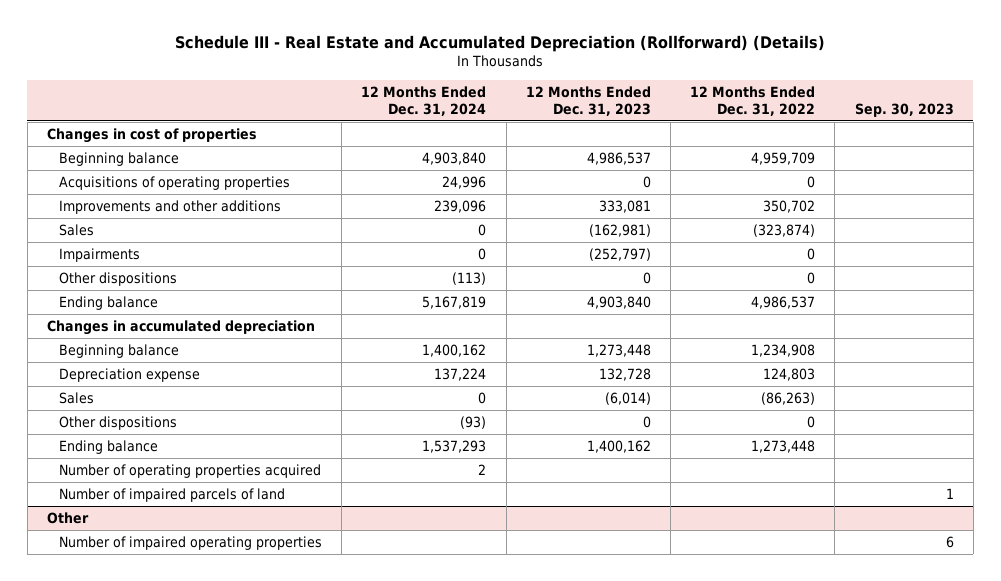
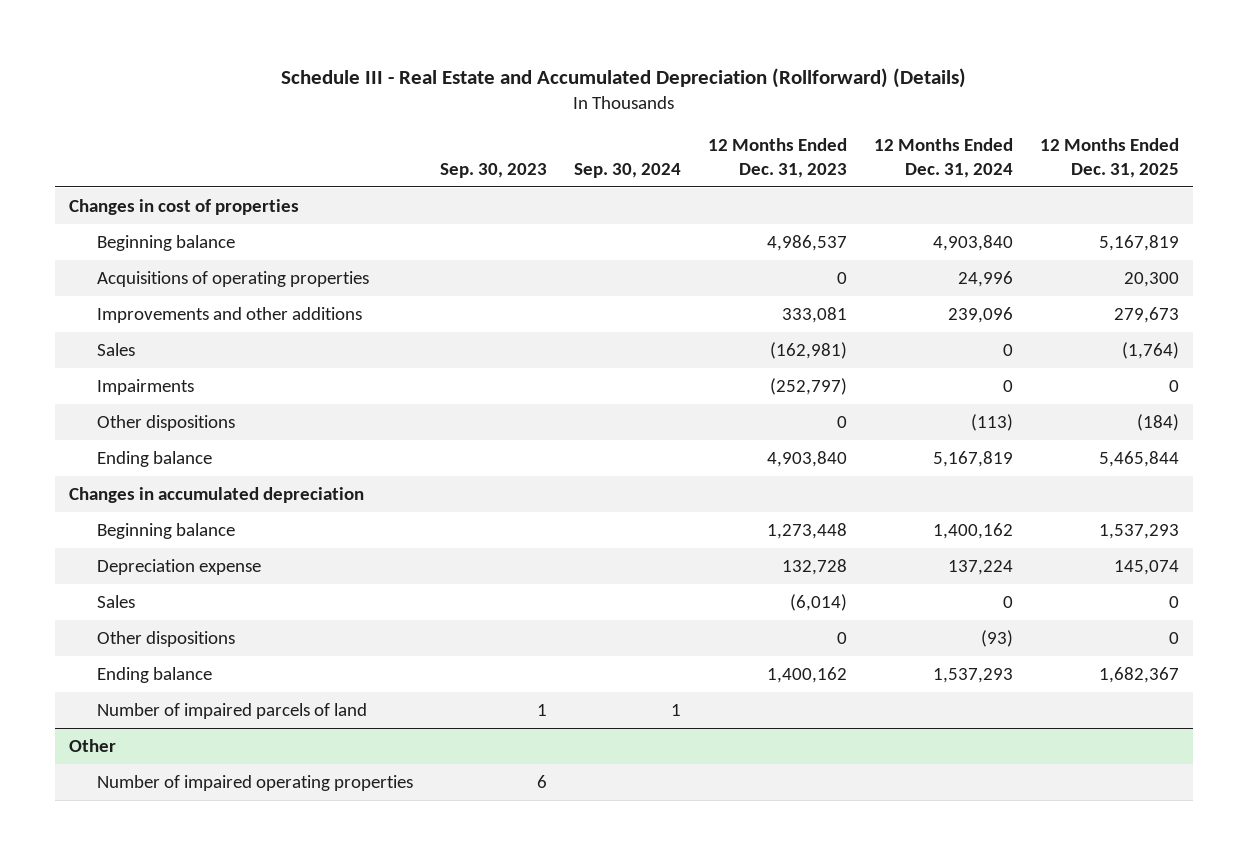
- | 12 Months Ended Dec. 31, 2024 | 12 Months Ended Dec. 31, 2023 | 12 Months Ended Dec. 31, 2022 | Sep. 30, 2023
+ | Sep. 30, 2023 | Sep. 30, 2024 | 12 Months Ended Dec. 31, 2023 | 12 Months Ended Dec. 31, 2024 | 12 Months Ended Dec. 31, 2025
- Number of operating properties acquired | 2 | | |

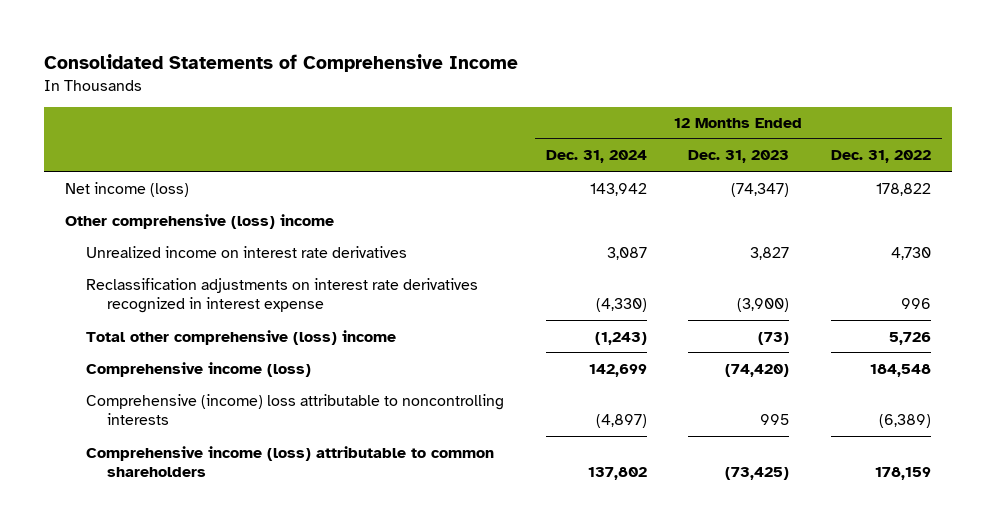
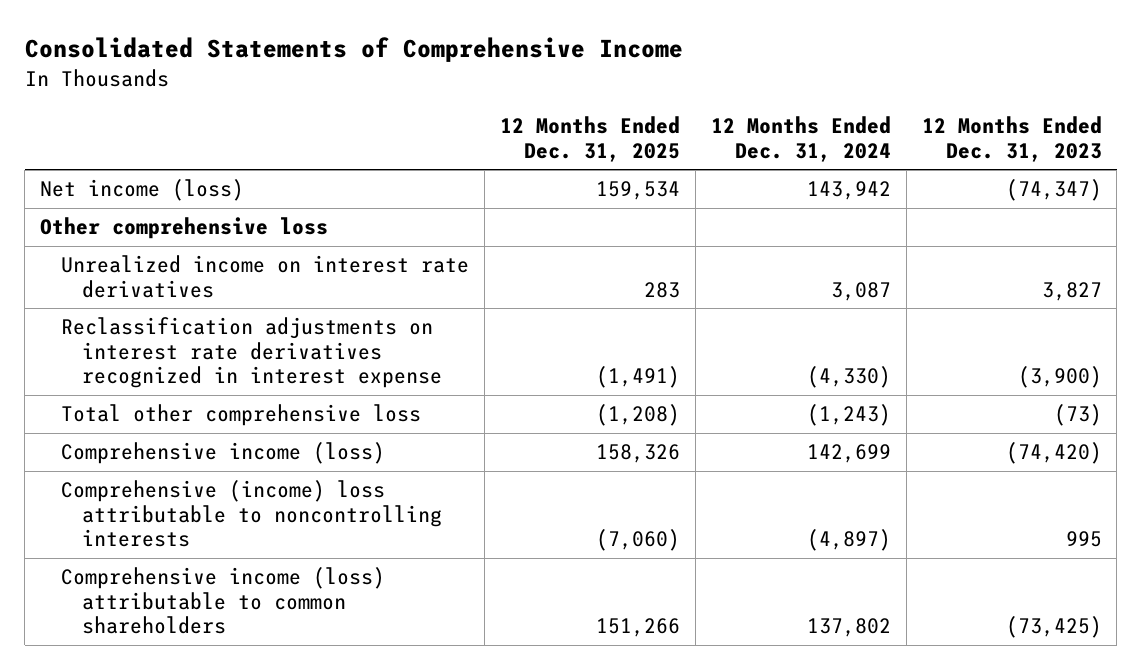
- | 12 Months Ended Dec. 31, 2024 | 12 Months Ended Dec. 31, 2023 | 12 Months Ended Dec. 31, 2022
+ | 12 Months Ended Dec. 31, 2025 | 12 Months Ended Dec. 31, 2024 | 12 Months Ended Dec. 31, 2023
- Other comprehensive (loss) income
+ Other comprehensive loss
- Total other comprehensive (loss) income | (1,243) | (73) | 5,726
+ Total other comprehensive loss | (1,208) | (1,243) | (73)

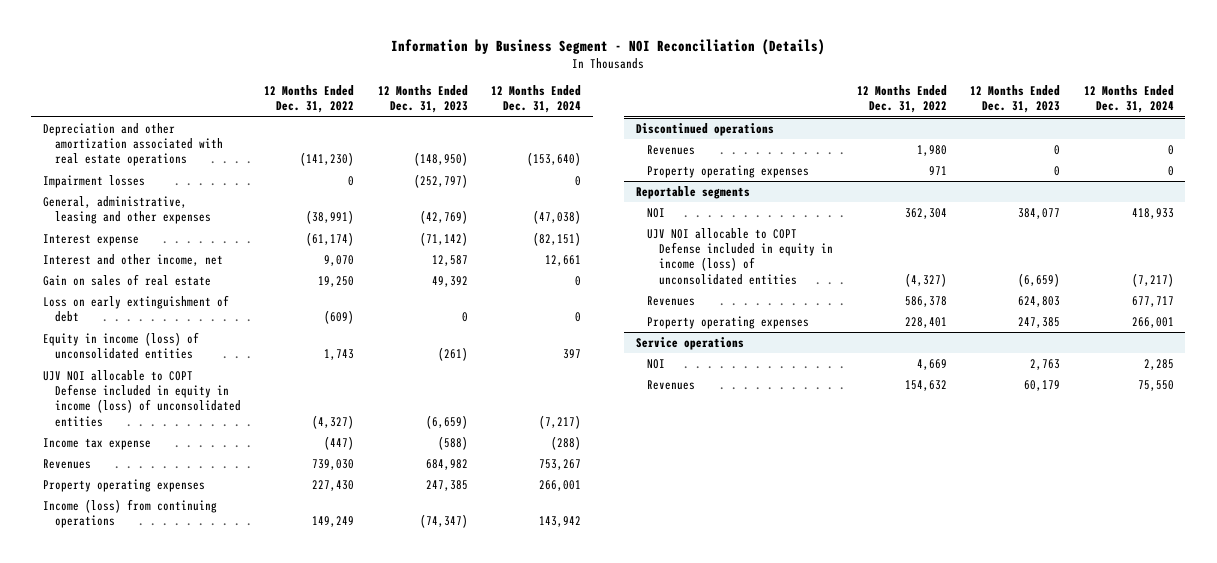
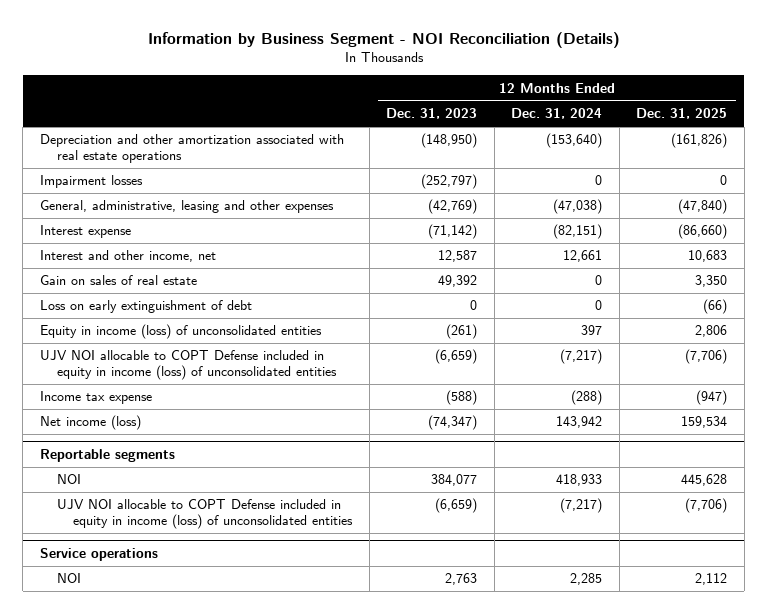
- | 12 Months Ended Dec. 31, 2022 | 12 Months Ended Dec. 31, 2023 | 12 Months Ended Dec. 31, 2024
+ | 12 Months Ended Dec. 31, 2023 | 12 Months Ended Dec. 31, 2024 | 12 Months Ended Dec. 31, 2025
- Revenues | 739,030 | 684,982 | 753,267
- Property operating expenses | 227,430 | 247,385 | 266,001
- Income (loss) from continuing operations | 149,249 | (74,347) | 143,942
- Discontinued operations
- Revenues | 1,980 | 0 | 0
- Property operating expenses | 971 | 0 | 0
+ Net income (loss) | (74,347) | 143,942 | 159,534
@ Reportable segments
- Revenues | 586,378 | 624,803 | 677,717
- Property operating expenses | 228,401 | 247,385 | 266,001
@ Service operations
- Revenues | 154,632 | 60,179 | 75,550

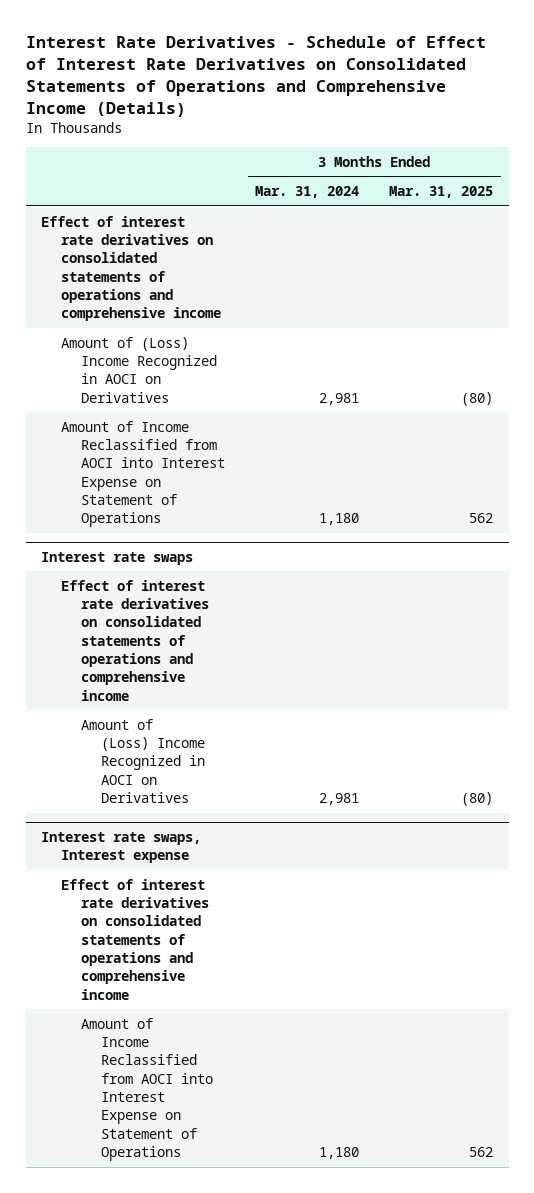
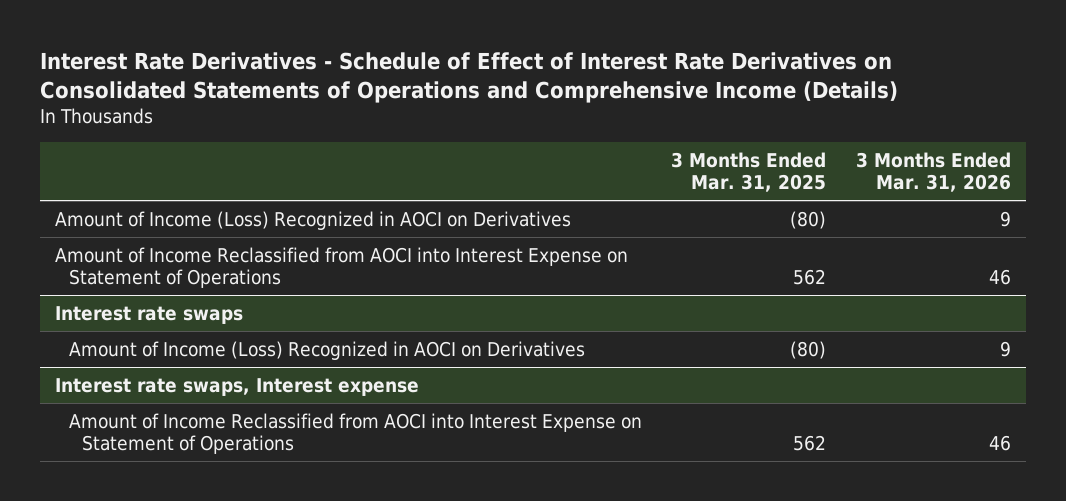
- | 3 Months Ended Mar. 31, 2024 | 3 Months Ended Mar. 31, 2025
+ | 3 Months Ended Mar. 31, 2025 | 3 Months Ended Mar. 31, 2026
- Effect of interest rate derivatives on consolidated statements of operations and comprehensive income
- Amount of (Loss) Income Recognized in AOCI on Derivatives | 2,981 | (80)
+ Amount of Income (Loss) Recognized in AOCI on Derivatives | (80) | 9
@ Interest rate swaps
- Effect of interest rate derivatives on consolidated statements of operations and comprehensive income
- Amount of (Loss) Income Recognized in AOCI on Derivatives | 2,981 | (80)
+ Amount of Income (Loss) Recognized in AOCI on Derivatives | (80) | 9
@ Interest rate swaps, Interest expense
- Effect of interest rate derivatives on consolidated statements of operations and comprehensive income

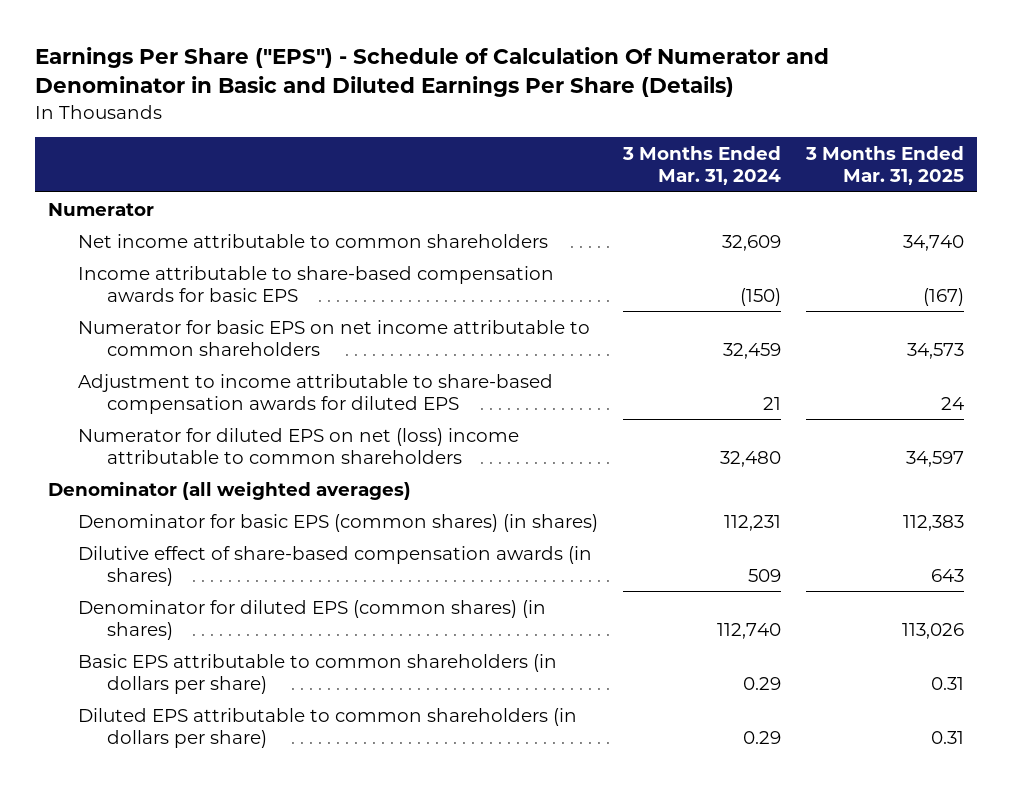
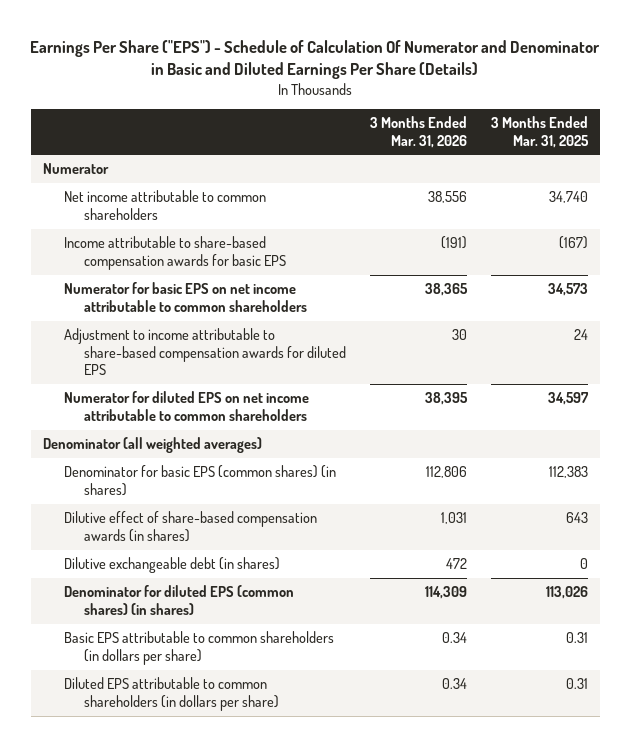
- | 3 Months Ended Mar. 31, 2024 | 3 Months Ended Mar. 31, 2025
+ | 3 Months Ended Mar. 31, 2026 | 3 Months Ended Mar. 31, 2025
- Numerator for diluted EPS on net (loss) income attributable to common shareholders | 32,480 | 34,597
+ Numerator for diluted EPS on net income attributable to common shareholders | 38,395 | 34,597
+ Dilutive exchangeable debt (in shares) | 472 | 0

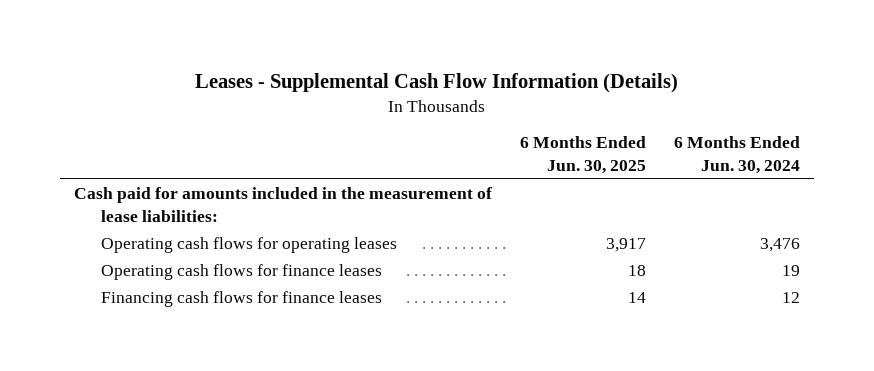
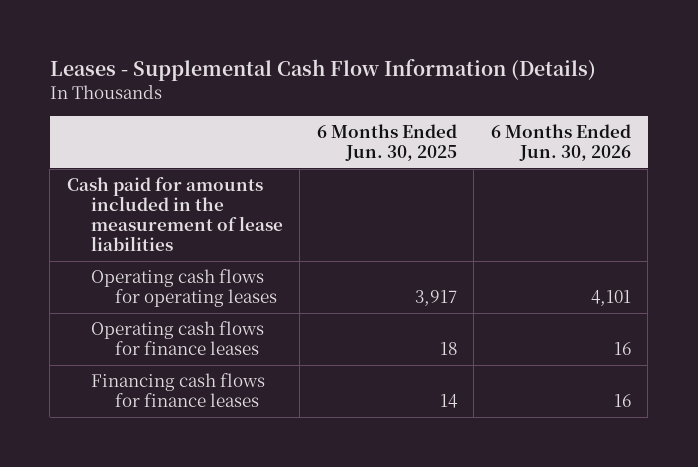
- | 6 Months Ended Jun. 30, 2025 | 6 Months Ended Jun. 30, 2024
+ | 6 Months Ended Jun. 30, 2025 | 6 Months Ended Jun. 30, 2026
- Cash paid for amounts included in the measurement of lease liabilities:
+ Cash paid for amounts included in the measurement of lease liabilities

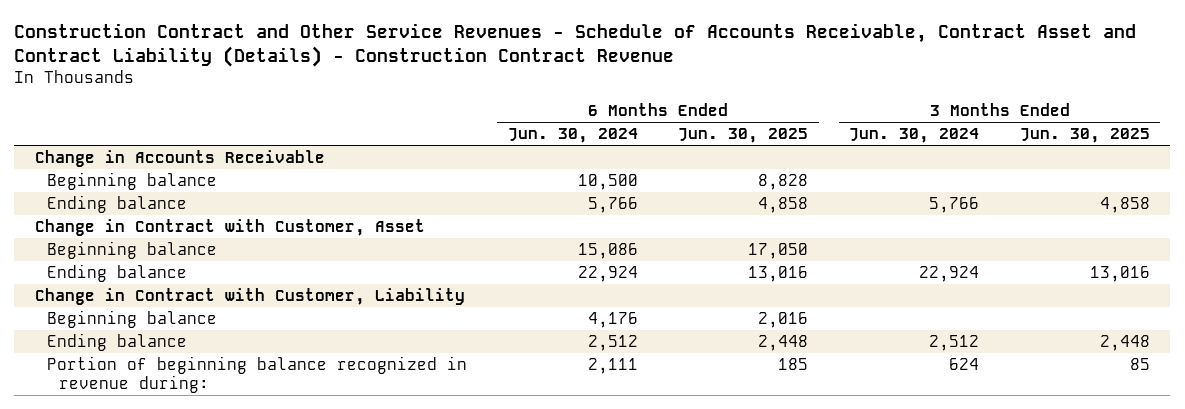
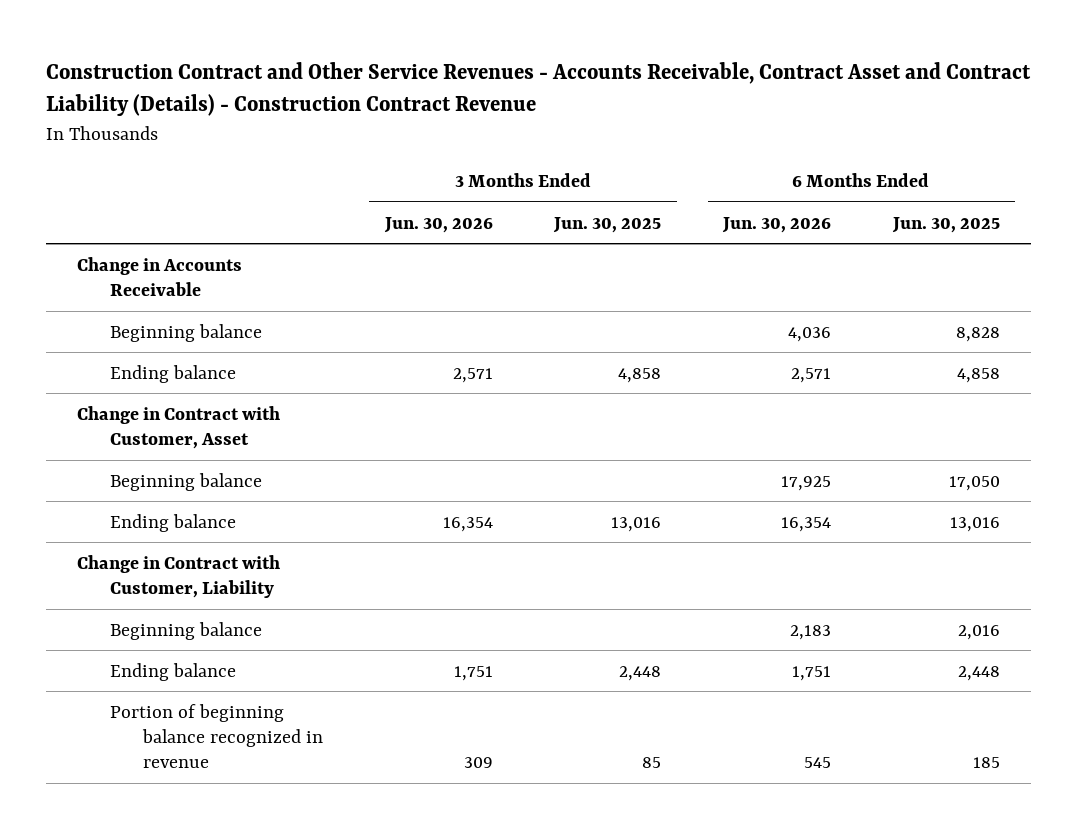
- Construction Contract and Other Service Revenues - Schedule of Accounts Receivable, Contract Asset and Contract Liability (Details) - Construction Contract Revenue
+ Construction Contract and Other Service Revenues - Accounts Receivable, Contract Asset and Contract Liability (Details) - Construction Contract Revenue
- | 6 Months Ended Jun. 30, 2024 | 6 Months Ended Jun. 30, 2025 | 3 Months Ended Jun. 30, 2024 | 3 Months Ended Jun. 30, 2025
+ | 3 Months Ended Jun. 30, 2026 | 3 Months Ended Jun. 30, 2025 | 6 Months Ended Jun. 30, 2026 | 6 Months Ended Jun. 30, 2025
- Portion of beginning balance recognized in revenue during: | 2,111 | 185 | 624 | 85
+ Portion of beginning balance recognized in revenue | 309 | 85 | 545 | 185

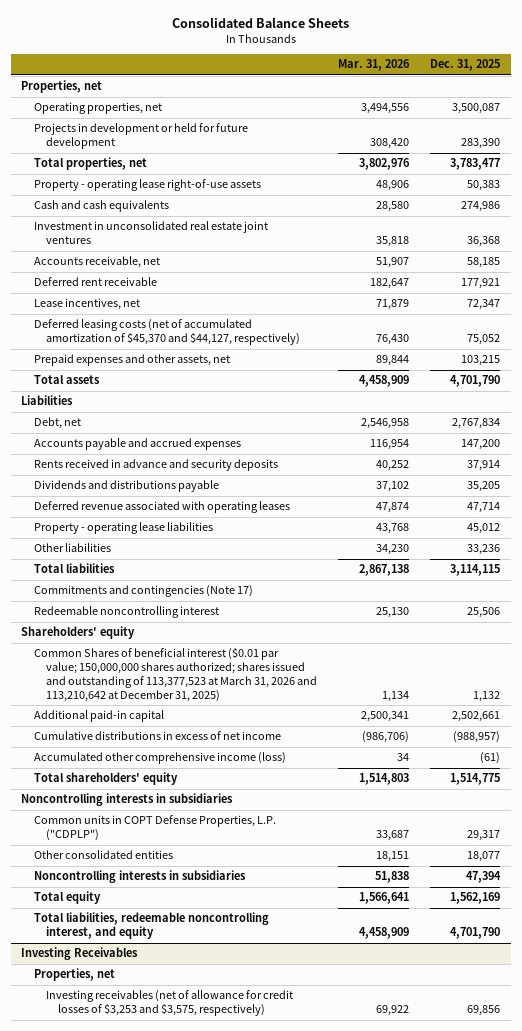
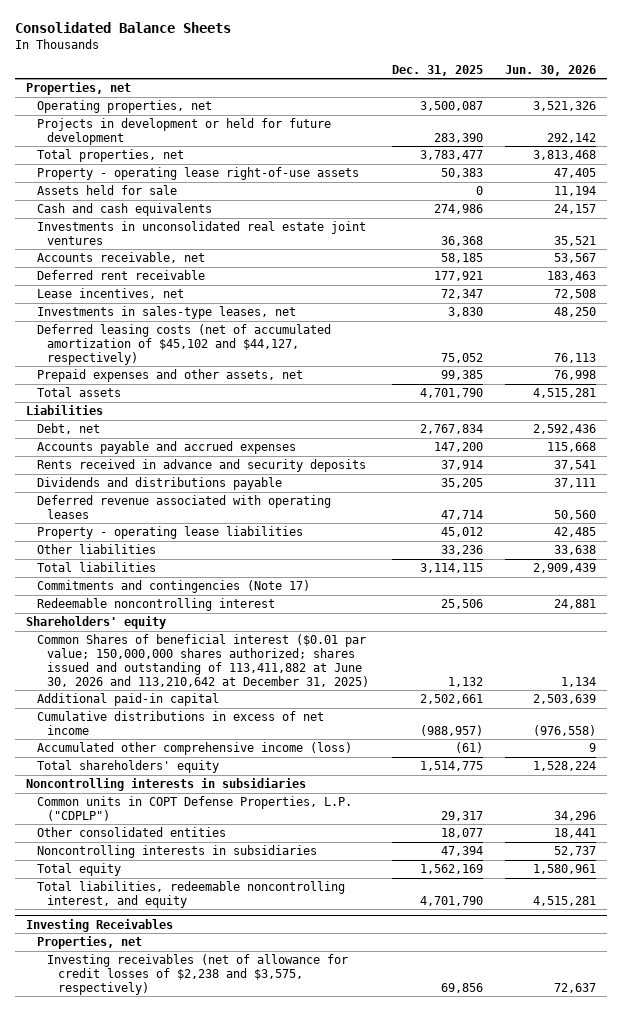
- | Mar. 31, 2026 | Dec. 31, 2025
+ | Dec. 31, 2025 | Jun. 30, 2026
+ Assets held for sale | 0 | 11,194
- Investment in unconsolidated real estate joint ventures | 35,818 | 36,368
+ Investments in unconsolidated real estate joint ventures | 36,368 | 35,521
- Deferred leasing costs (net of accumulated amortization of $45,370 and $44,127, respectively) | 76,430 | 75,052
- Prepaid expenses and other assets, net | 89,844 | 103,215
+ Investments in sales-type leases, net | 3,830 | 48,250
+ Deferred leasing costs (net of accumulated amortization of $45,102 and $44,127, respectively) | 75,052 | 76,113
+ Prepaid expenses and other assets, net | 99,385 | 76,998
- Common Shares of beneficial interest ($0.01 par value; 150,000,000 shares authorized; shares issued and outstanding of 113,377,523 at March 31, 2026 and 113,210,642 at December 31, 2025) | 1,134 | 1,132
+ Common Shares of beneficial interest ($0.01 par value; 150,000,000 shares authorized; shares issued and outstanding of 113,411,882 at June 30, 2026 and 113,210,642 at December 31, 2025) | 1,132 | 1,134
@ Investing Receivables
- Investing receivables (net of allowance for credit losses of $3,253 and $3,575, respectively) | 69,922 | 69,856
+ Investing receivables (net of allowance for credit losses of $2,238 and $3,575, respectively) | 69,856 | 72,637

